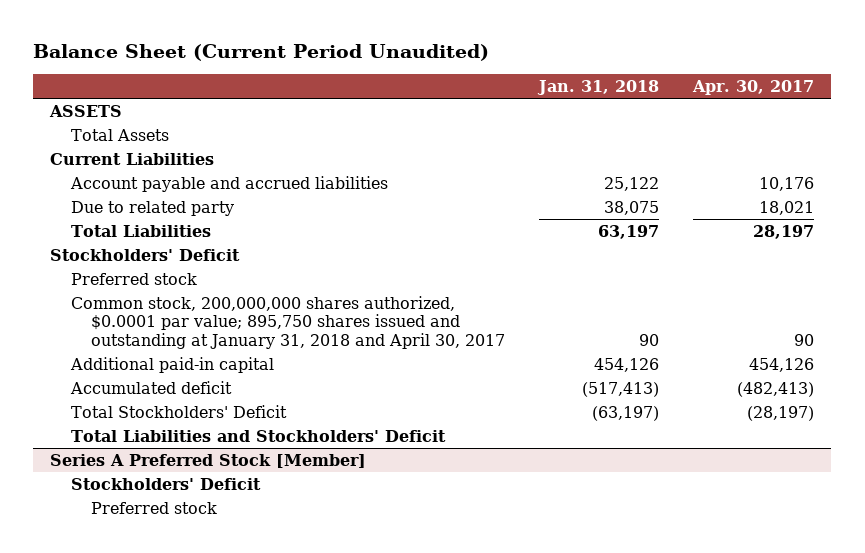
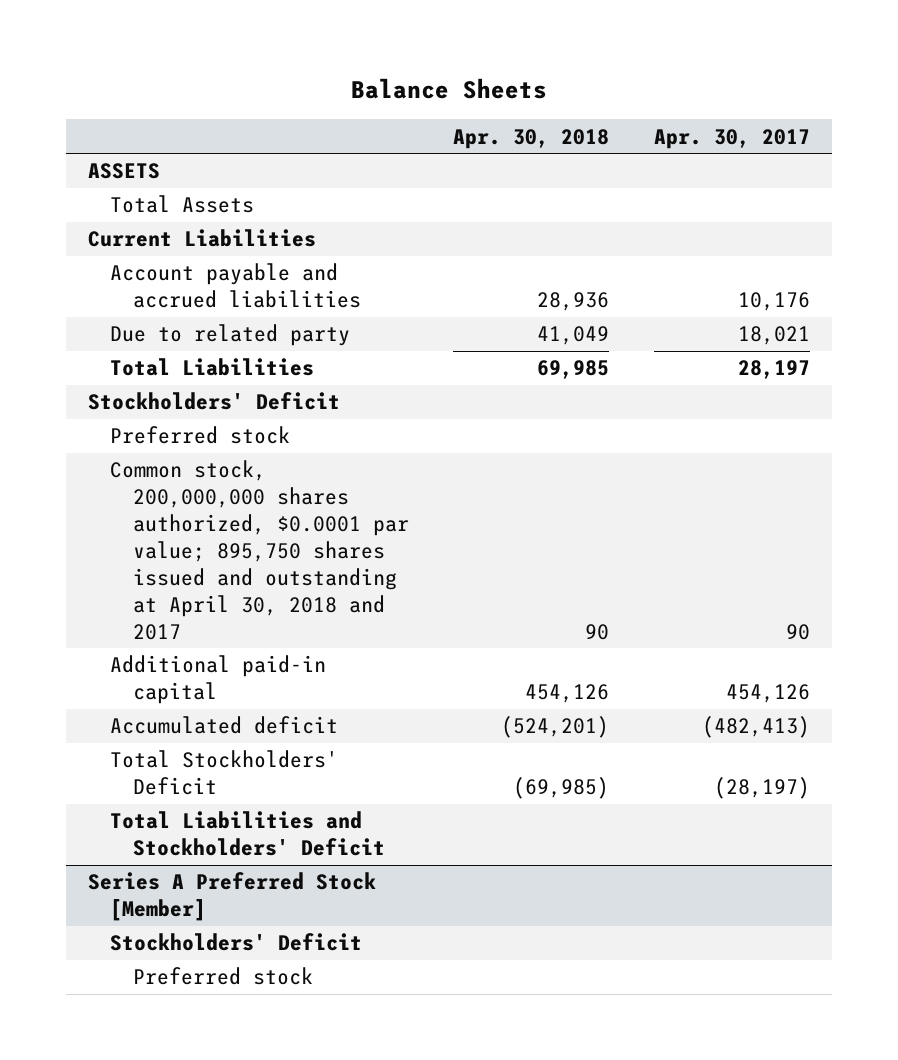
- Balance Sheet (Current Period Unaudited)
+ Balance Sheets
- | Jan. 31, 2018 | Apr. 30, 2017
+ | Apr. 30, 2018 | Apr. 30, 2017
- Common stock, 200,000,000 shares authorized, $0.0001 par value; 895,750 shares issued and outstanding at January 31, 2018 and April 30, 2017 | 90 | 90
+ Common stock, 200,000,000 shares authorized, $0.0001 par value; 895,750 shares issued and outstanding at April 30, 2018 and 2017 | 90 | 90

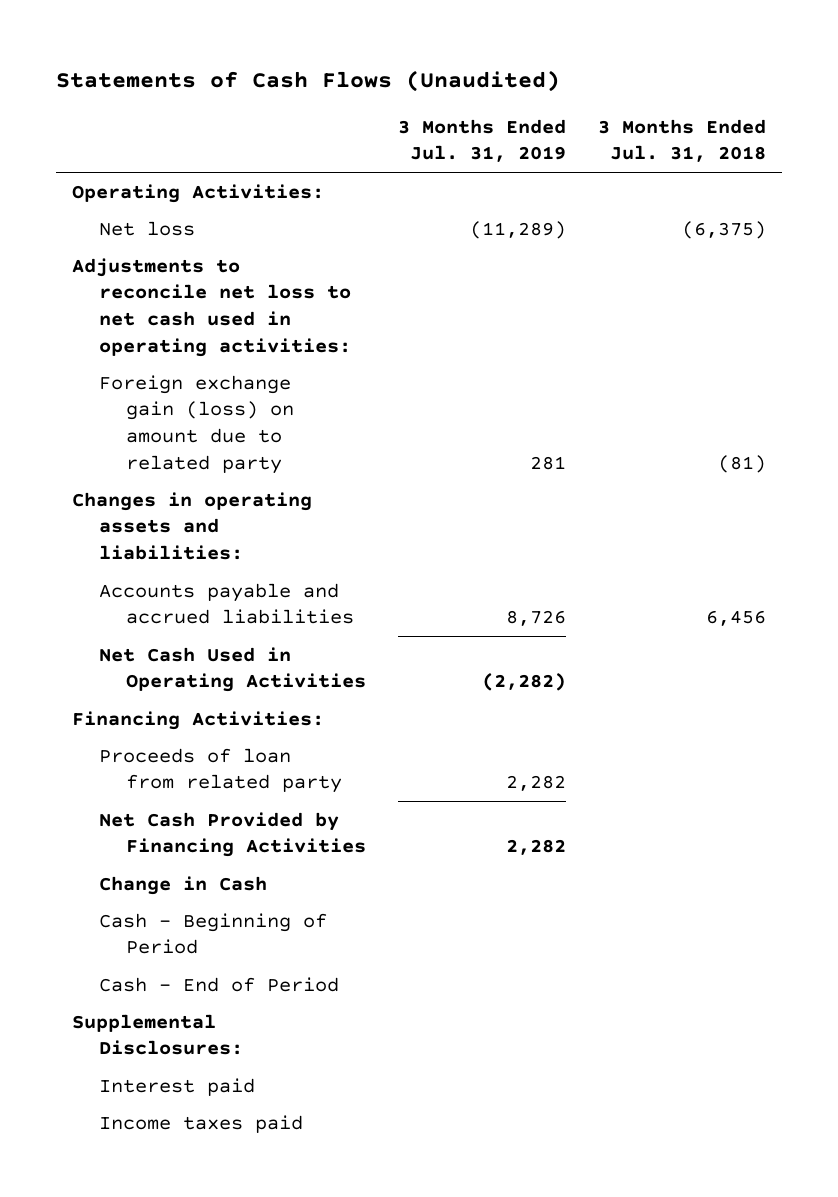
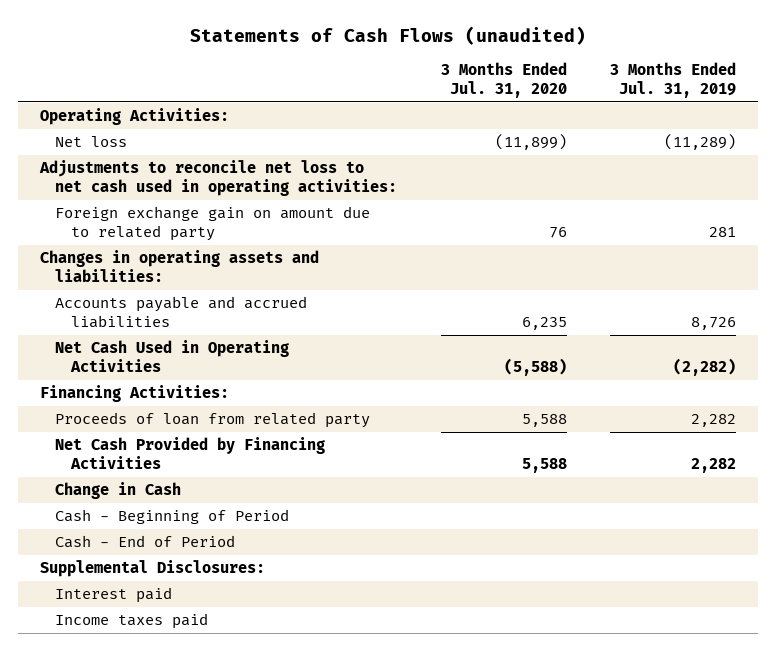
- Statements of Cash Flows (Unaudited)
+ Statements of Cash Flows (unaudited)
- | 3 Months Ended Jul. 31, 2019 | 3 Months Ended Jul. 31, 2018
+ | 3 Months Ended Jul. 31, 2020 | 3 Months Ended Jul. 31, 2019
- Foreign exchange gain (loss) on amount due to related party | 281 | (81)
+ Foreign exchange gain on amount due to related party | 76 | 281

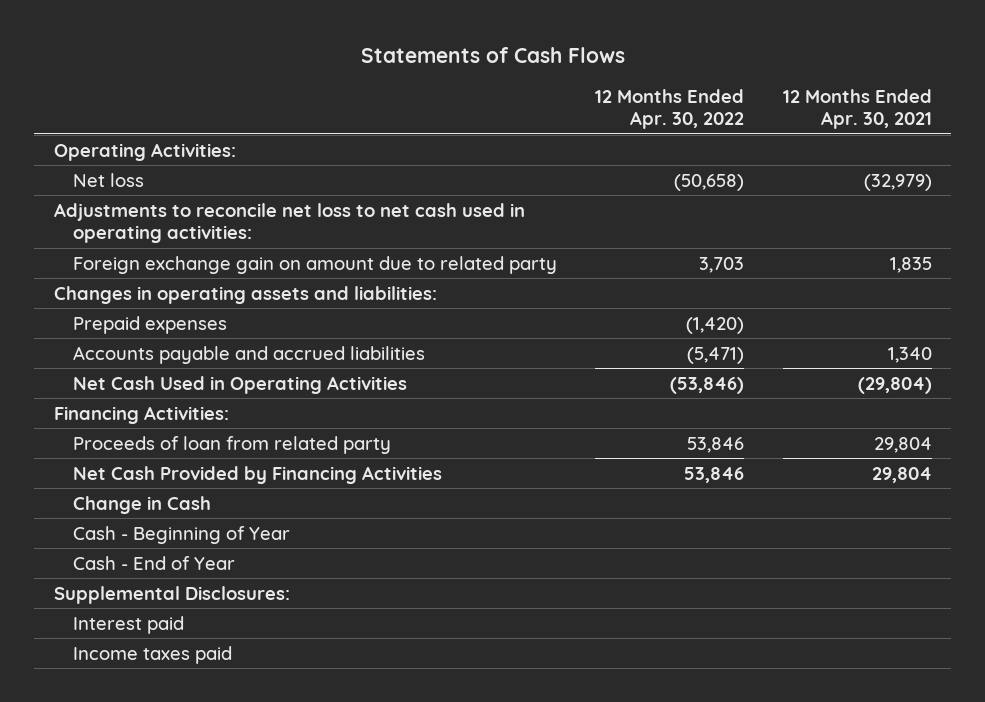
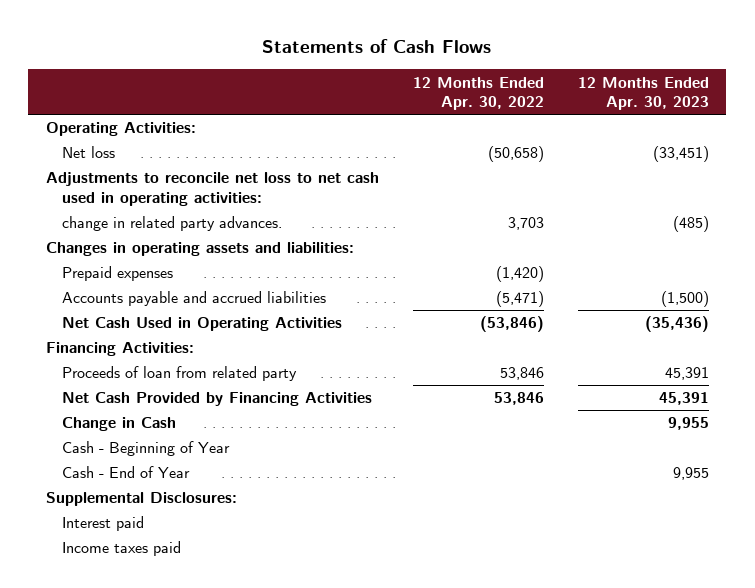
- | 12 Months Ended Apr. 30, 2022 | 12 Months Ended Apr. 30, 2021
+ | 12 Months Ended Apr. 30, 2022 | 12 Months Ended Apr. 30, 2023
- Foreign exchange gain on amount due to related party | 3,703 | 1,835
+ change in related party advances. | 3,703 | (485)

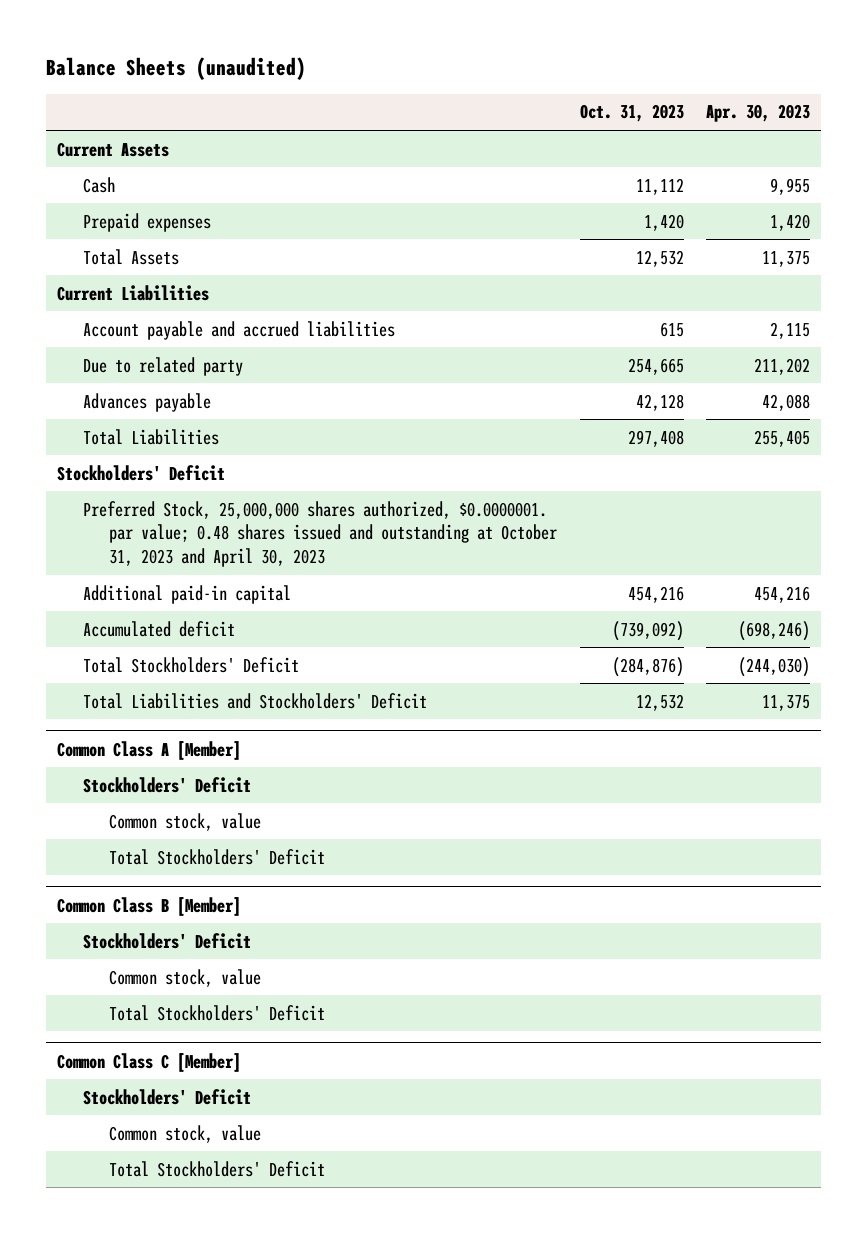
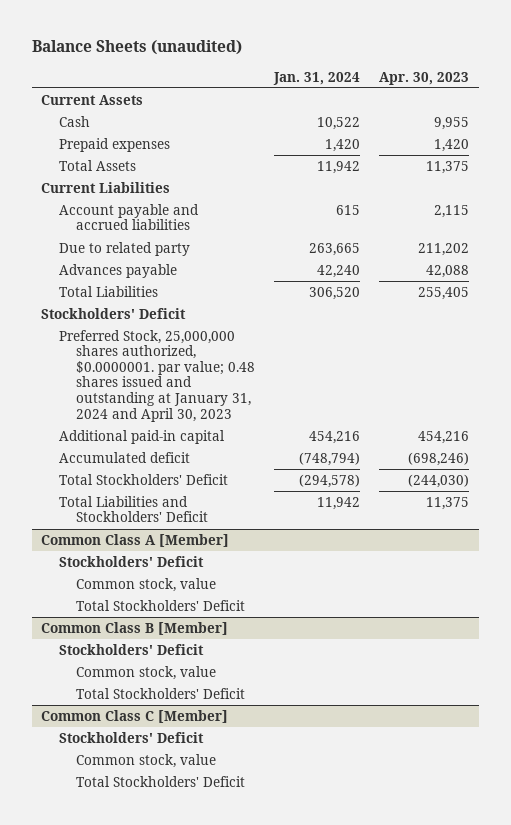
- | Oct. 31, 2023 | Apr. 30, 2023
+ | Jan. 31, 2024 | Apr. 30, 2023
- Preferred Stock, 25,000,000 shares authorized, $0.0000001. par value; 0.48 shares issued and outstanding at October 31, 2023 and April 30, 2023
+ Preferred Stock, 25,000,000 shares authorized, $0.0000001. par value; 0.48 shares issued and outstanding at January 31, 2024 and April 30, 2023

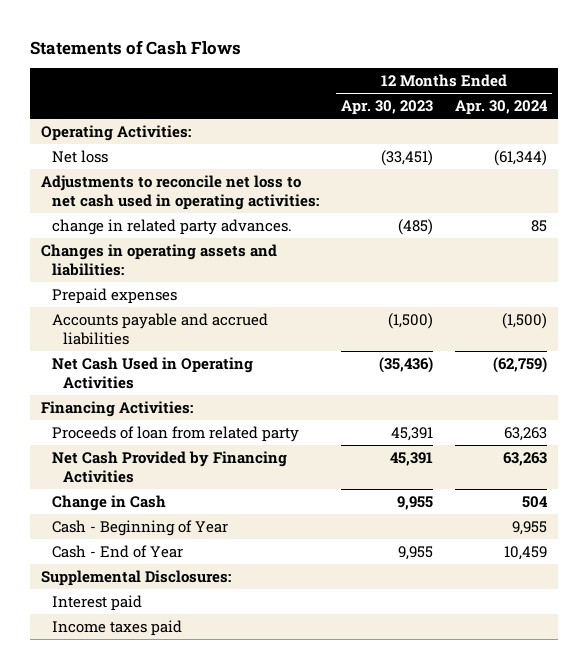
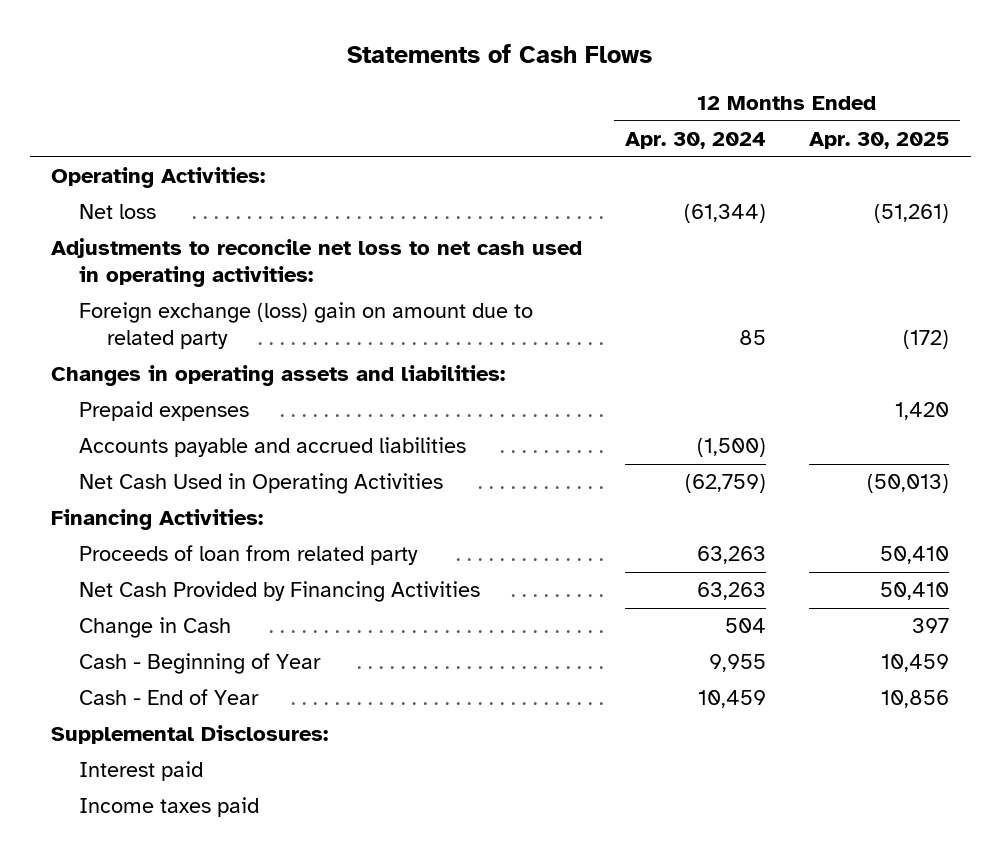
- | 12 Months Ended Apr. 30, 2023 | 12 Months Ended Apr. 30, 2024
+ | 12 Months Ended Apr. 30, 2024 | 12 Months Ended Apr. 30, 2025
- change in related party advances. | (485) | 85
+ Foreign exchange (loss) gain on amount due to related party | 85 | (172)

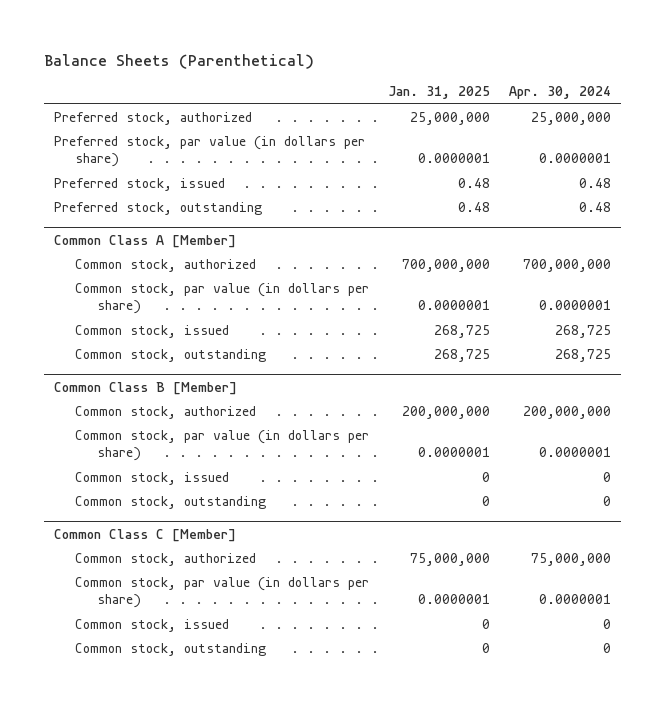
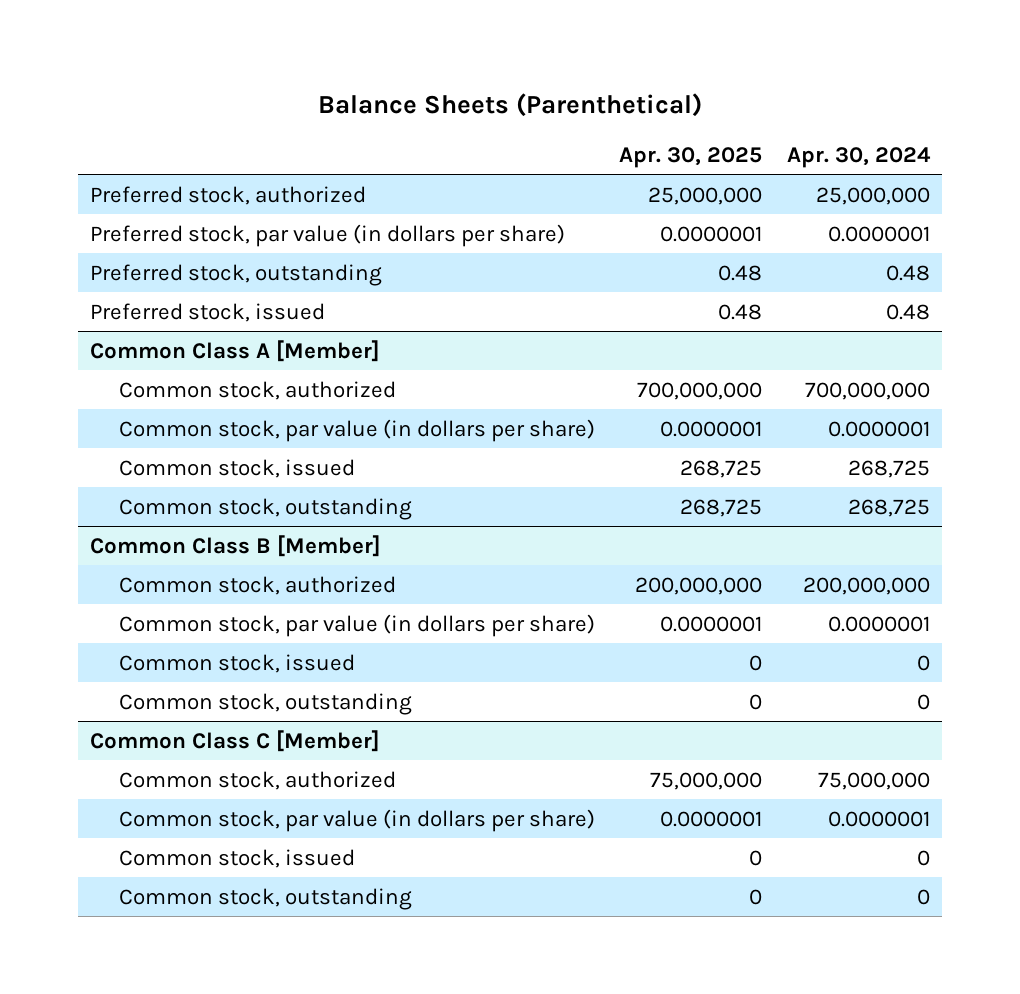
- | Jan. 31, 2025 | Apr. 30, 2024
+ | Apr. 30, 2025 | Apr. 30, 2024
moved down: Preferred stock, issued | 0.48 | 0.48

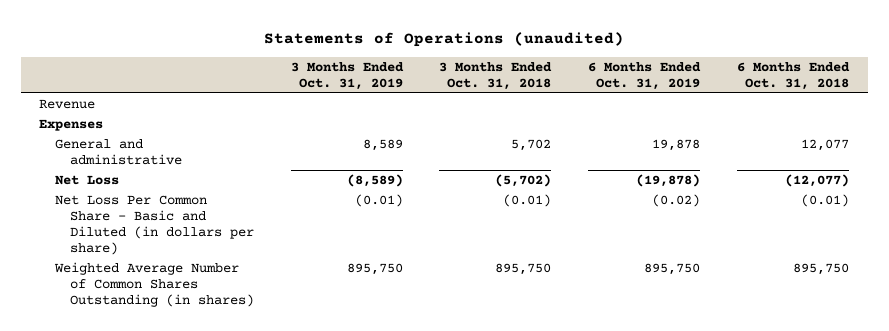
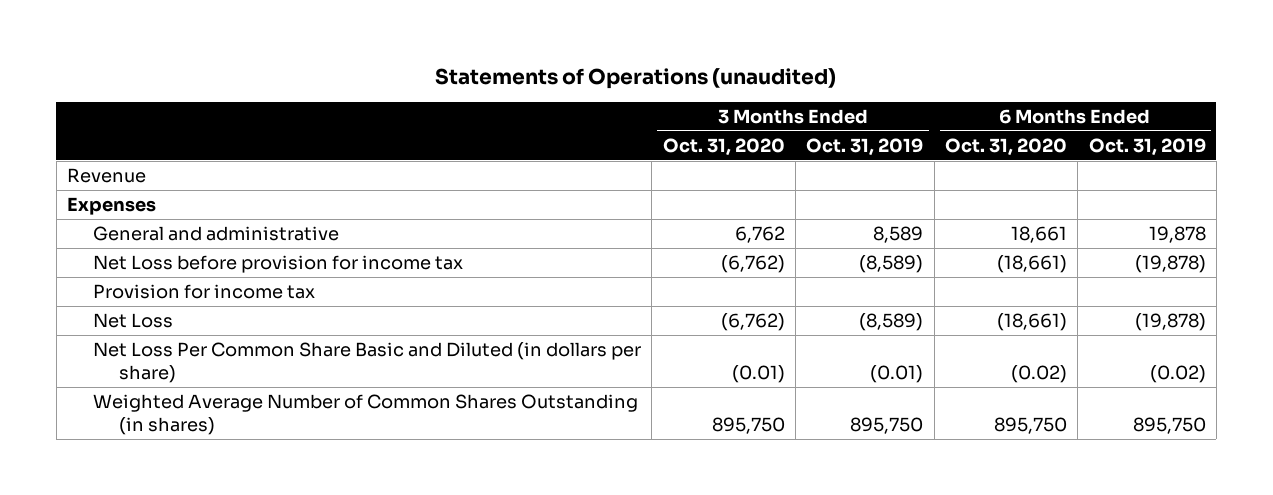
- | 3 Months Ended Oct. 31, 2019 | 3 Months Ended Oct. 31, 2018 | 6 Months Ended Oct. 31, 2019 | 6 Months Ended Oct. 31, 2018
+ | 3 Months Ended Oct. 31, 2020 | 3 Months Ended Oct. 31, 2019 | 6 Months Ended Oct. 31, 2020 | 6 Months Ended Oct. 31, 2019
+ Net Loss before provision for income tax | (6,762) | (8,589) | (18,661) | (19,878)
+ Provision for income tax
- Net Loss Per Common Share - Basic and Diluted (in dollars per share) | (0.01) | (0.01) | (0.02) | (0.01)
+ Net Loss Per Common Share Basic and Diluted (in dollars per share) | (0.01) | (0.01) | (0.02) | (0.02)

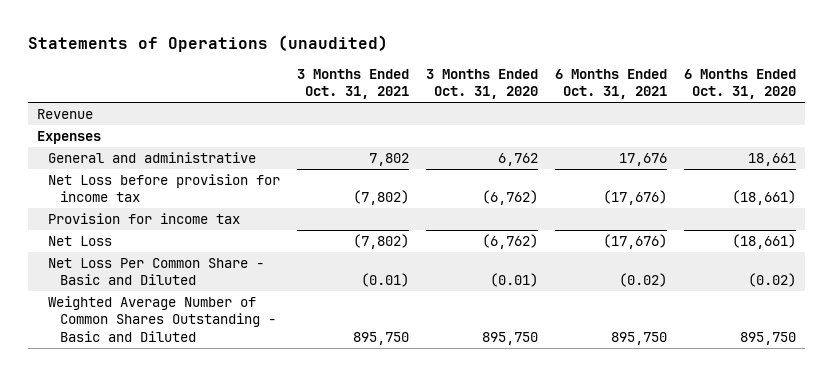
- | 3 Months Ended Oct. 31, 2020 | 3 Months Ended Oct. 31, 2019 | 6 Months Ended Oct. 31, 2020 | 6 Months Ended Oct. 31, 2019
+ | 3 Months Ended Oct. 31, 2021 | 3 Months Ended Oct. 31, 2020 | 6 Months Ended Oct. 31, 2021 | 6 Months Ended Oct. 31, 2020
- Net Loss Per Common Share Basic and Diluted (in dollars per share) | (0.01) | (0.01) | (0.02) | (0.02)
- Weighted Average Number of Common Shares Outstanding (in shares) | 895,750 | 895,750 | 895,750 | 895,750
+ Net Loss Per Common Share - Basic and Diluted | (0.01) | (0.01) | (0.02) | (0.02)
+ Weighted Average Number of Common Shares Outstanding - Basic and Diluted | 895,750 | 895,750 | 895,750 | 895,750

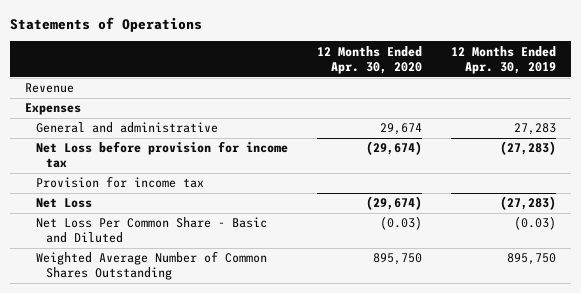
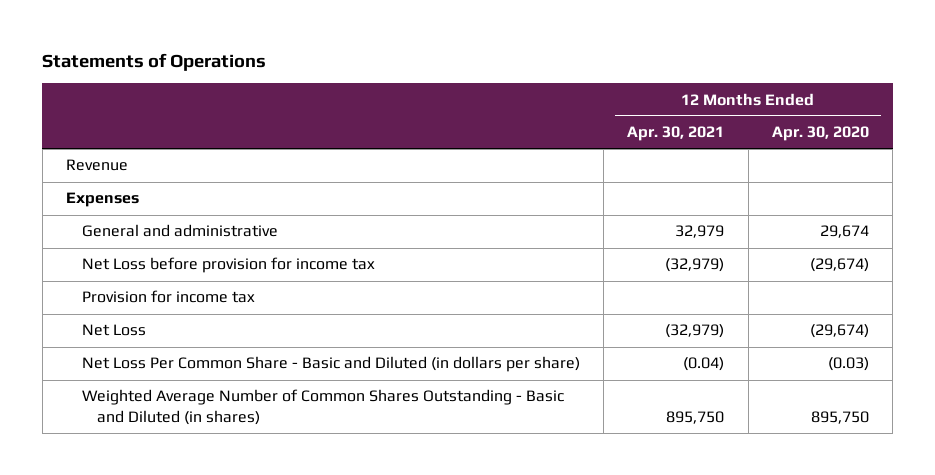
- | 12 Months Ended Apr. 30, 2020 | 12 Months Ended Apr. 30, 2019
+ | 12 Months Ended Apr. 30, 2021 | 12 Months Ended Apr. 30, 2020
- Net Loss Per Common Share - Basic and Diluted | (0.03) | (0.03)
- Weighted Average Number of Common Shares Outstanding | 895,750 | 895,750
+ Net Loss Per Common Share - Basic and Diluted (in dollars per share) | (0.04) | (0.03)
+ Weighted Average Number of Common Shares Outstanding - Basic and Diluted (in shares) | 895,750 | 895,750

